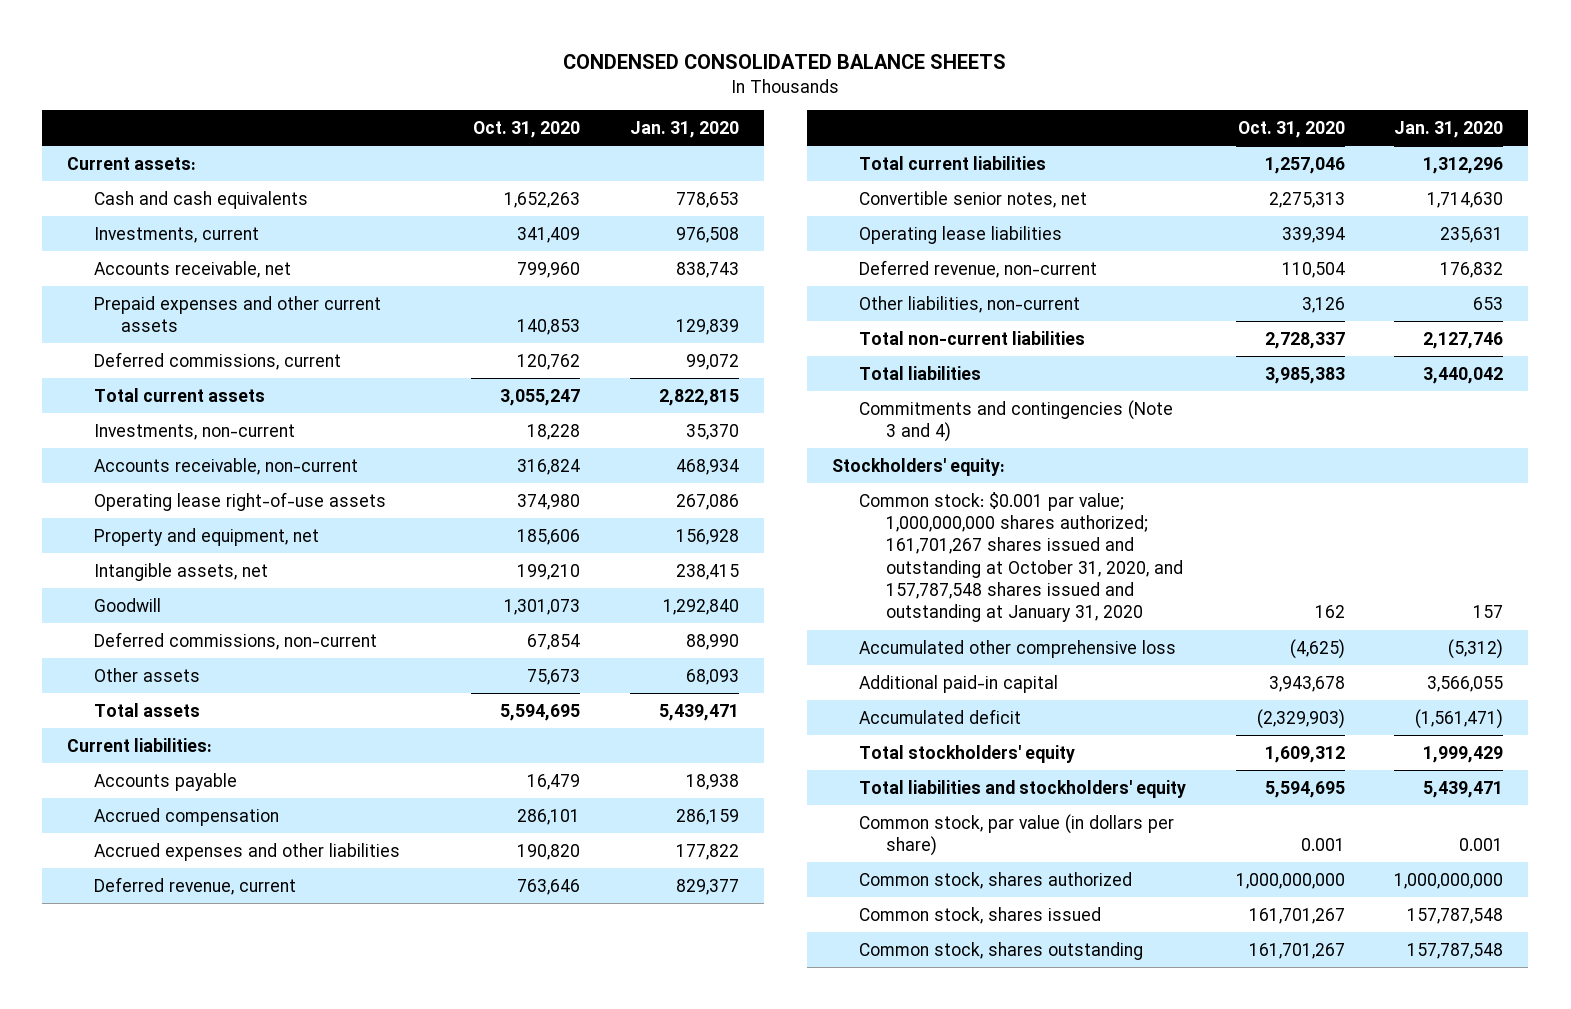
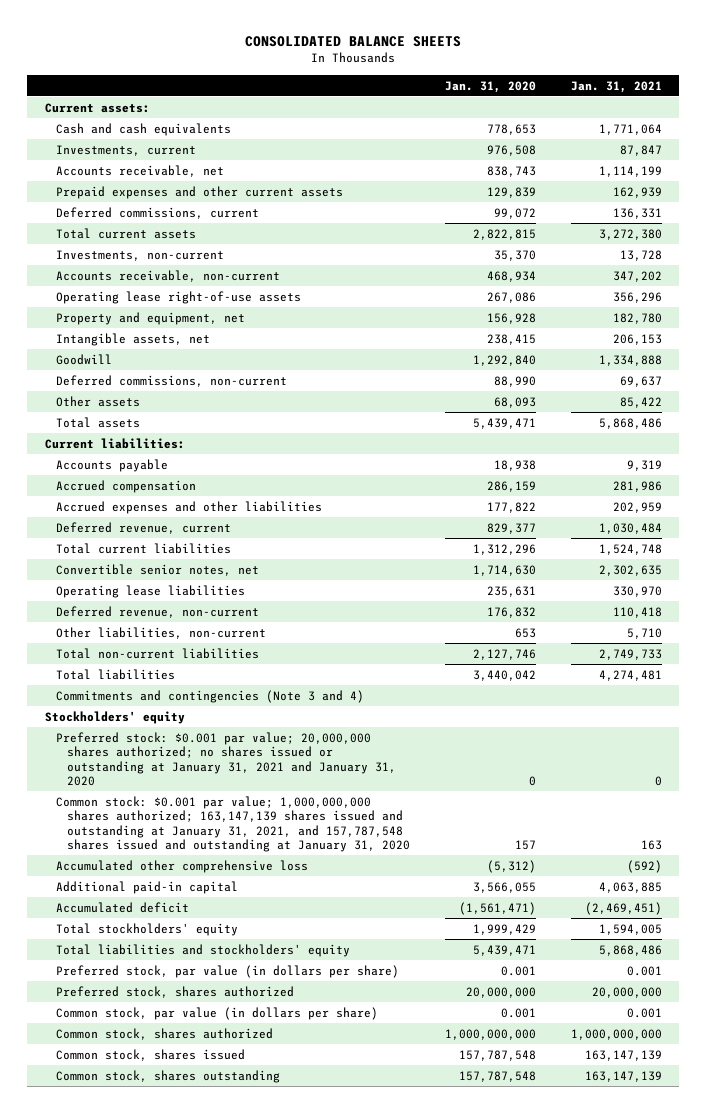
- CONDENSED CONSOLIDATED BALANCE SHEETS
+ CONSOLIDATED BALANCE SHEETS
- | Oct. 31, 2020 | Jan. 31, 2020
+ | Jan. 31, 2020 | Jan. 31, 2021
- Stockholders' equity:
- Common stock: $0.001 par value; 1,000,000,000 shares authorized; 161,701,267 shares issued and outstanding at October 31, 2020, and 157,787,548 shares issued and outstanding at January 31, 2020 | 162 | 157
+ Stockholders' equity
+ Preferred stock: $0.001 par value; 20,000,000 shares authorized; no shares issued or outstanding at January 31, 2021 and January 31, 2020 | 0 | 0
+ Common stock: $0.001 par value; 1,000,000,000 shares authorized; 163,147,139 shares issued and outstanding at January 31, 2021, and 157,787,548 shares issued and outstanding at January 31, 2020 | 157 | 163
+ Preferred stock, par value (in dollars per share) | 0.001 | 0.001
+ Preferred stock, shares authorized | 20,000,000 | 20,000,000

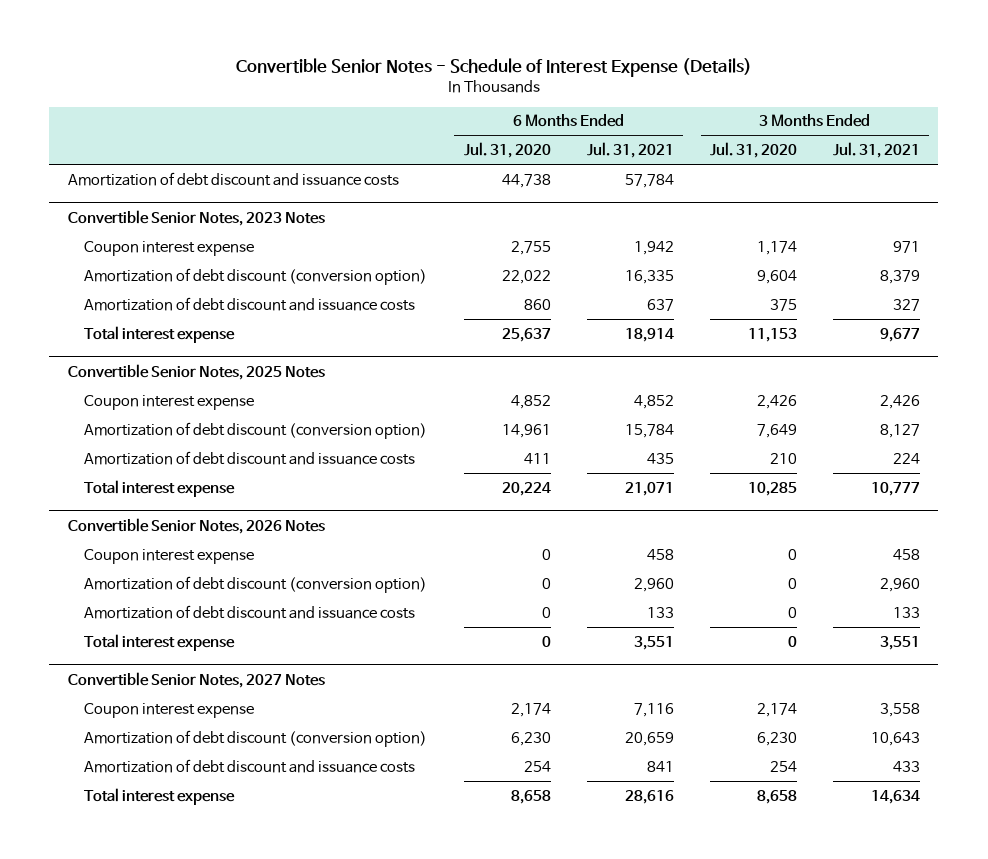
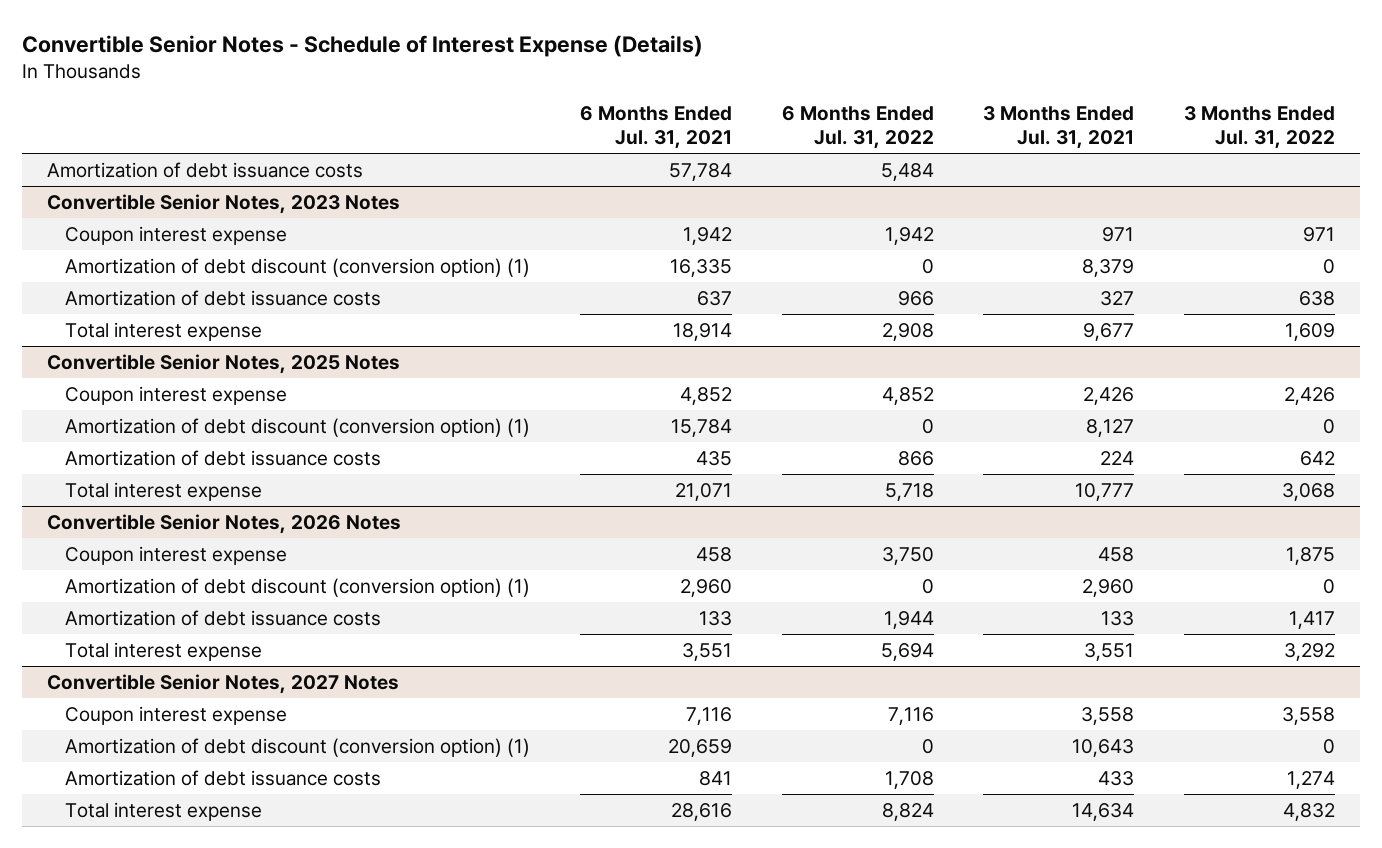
- | 6 Months Ended Jul. 31, 2020 | 6 Months Ended Jul. 31, 2021 | 3 Months Ended Jul. 31, 2020 | 3 Months Ended Jul. 31, 2021
+ | 6 Months Ended Jul. 31, 2021 | 6 Months Ended Jul. 31, 2022 | 3 Months Ended Jul. 31, 2021 | 3 Months Ended Jul. 31, 2022
- Amortization of debt discount and issuance costs | 44,738 | 57,784 | |
+ Amortization of debt issuance costs | 57,784 | 5,484 | |
@ Convertible Senior Notes, 2023 Notes
- Amortization of debt discount (conversion option) | 22,022 | 16,335 | 9,604 | 8,379
- Amortization of debt discount and issuance costs | 860 | 637 | 375 | 327
+ Amortization of debt discount (conversion option) (1) | 16,335 | 0 | 8,379 | 0
+ Amortization of debt issuance costs | 637 | 966 | 327 | 638
@ Convertible Senior Notes, 2025 Notes
- Amortization of debt discount (conversion option) | 14,961 | 15,784 | 7,649 | 8,127
- Amortization of debt discount and issuance costs | 411 | 435 | 210 | 224
+ Amortization of debt discount (conversion option) (1) | 15,784 | 0 | 8,127 | 0
+ Amortization of debt issuance costs | 435 | 866 | 224 | 642
@ Convertible Senior Notes, 2026 Notes
- Amortization of debt discount (conversion option) | 0 | 2,960 | 0 | 2,960
- Amortization of debt discount and issuance costs | 0 | 133 | 0 | 133
+ Amortization of debt discount (conversion option) (1) | 2,960 | 0 | 2,960 | 0
+ Amortization of debt issuance costs | 133 | 1,944 | 133 | 1,417
@ Convertible Senior Notes, 2027 Notes
- Amortization of debt discount (conversion option) | 6,230 | 20,659 | 6,230 | 10,643
- Amortization of debt discount and issuance costs | 254 | 841 | 254 | 433
+ Amortization of debt discount (conversion option) (1) | 20,659 | 0 | 10,643 | 0
+ Amortization of debt issuance costs | 841 | 1,708 | 433 | 1,274

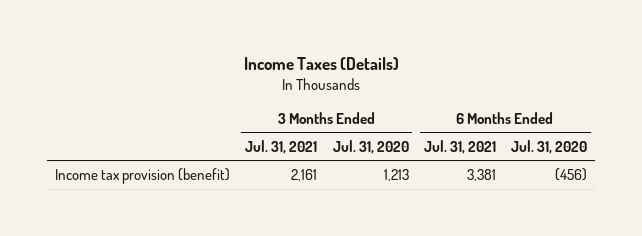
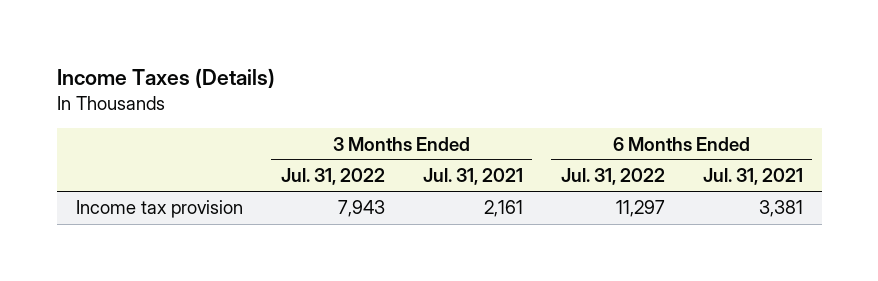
- | 3 Months Ended Jul. 31, 2021 | 3 Months Ended Jul. 31, 2020 | 6 Months Ended Jul. 31, 2021 | 6 Months Ended Jul. 31, 2020
+ | 3 Months Ended Jul. 31, 2022 | 3 Months Ended Jul. 31, 2021 | 6 Months Ended Jul. 31, 2022 | 6 Months Ended Jul. 31, 2021
- Income tax provision (benefit) | 2,161 | 1,213 | 3,381 | (456)
+ Income tax provision | 7,943 | 2,161 | 11,297 | 3,381

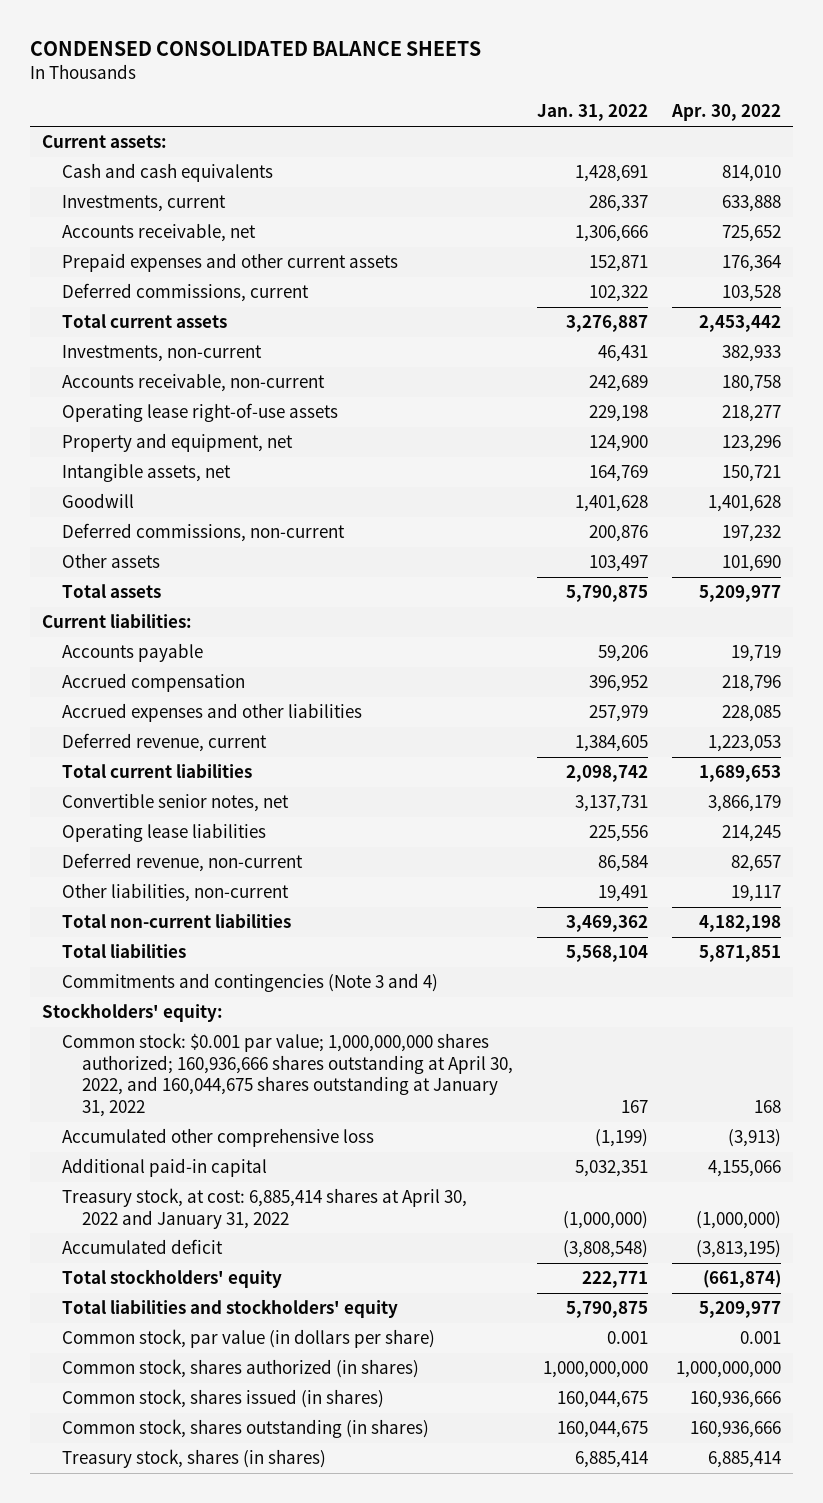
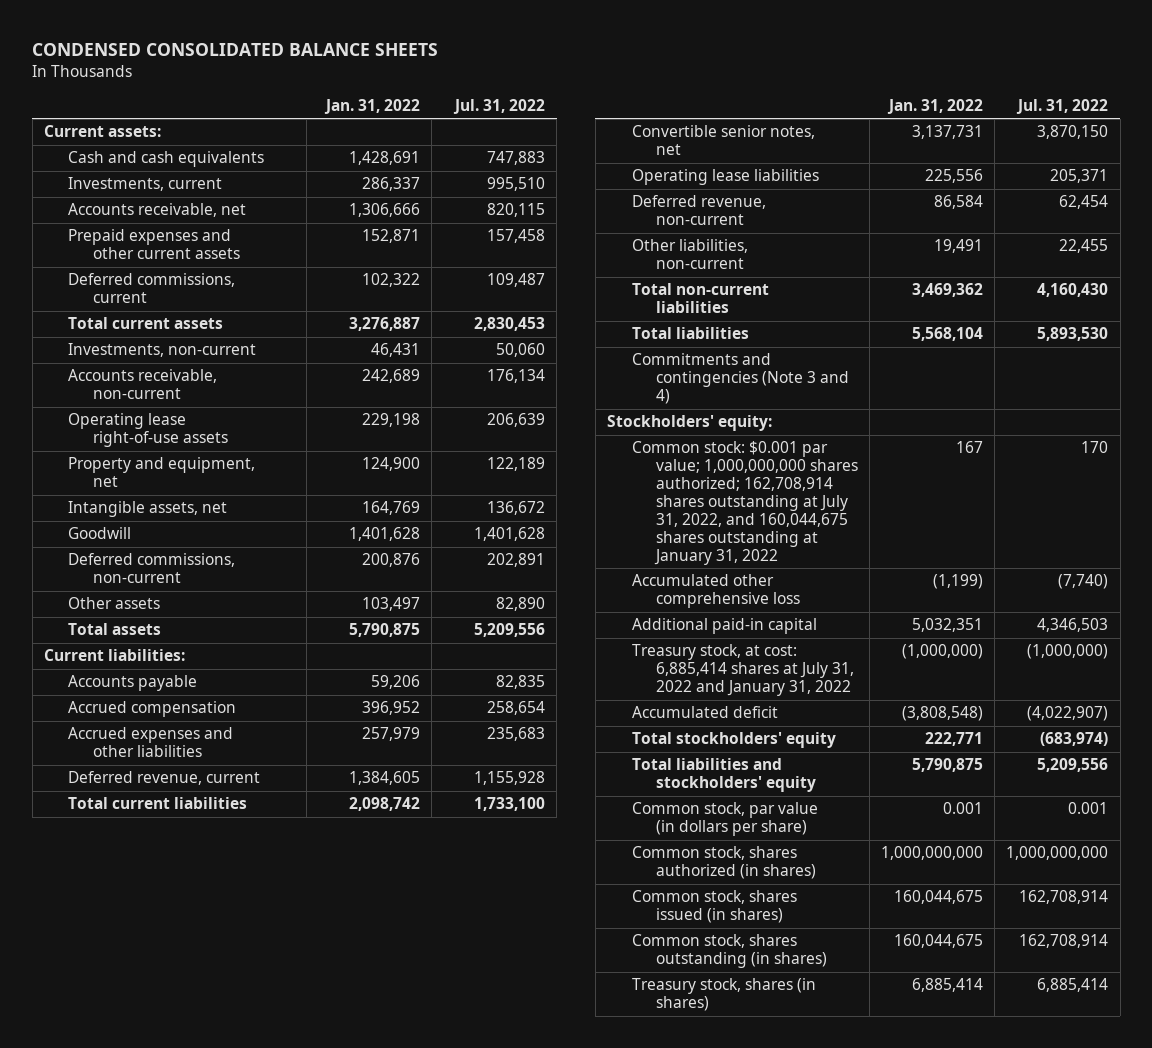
- | Jan. 31, 2022 | Apr. 30, 2022
+ | Jan. 31, 2022 | Jul. 31, 2022
- Common stock: $0.001 par value; 1,000,000,000 shares authorized; 160,936,666 shares outstanding at April 30, 2022, and 160,044,675 shares outstanding at January 31, 2022 | 167 | 168
+ Common stock: $0.001 par value; 1,000,000,000 shares authorized; 162,708,914 shares outstanding at July 31, 2022, and 160,044,675 shares outstanding at January 31, 2022 | 167 | 170
- Treasury stock, at cost: 6,885,414 shares at April 30, 2022 and January 31, 2022 | (1,000,000) | (1,000,000)
+ Treasury stock, at cost: 6,885,414 shares at July 31, 2022 and January 31, 2022 | (1,000,000) | (1,000,000)

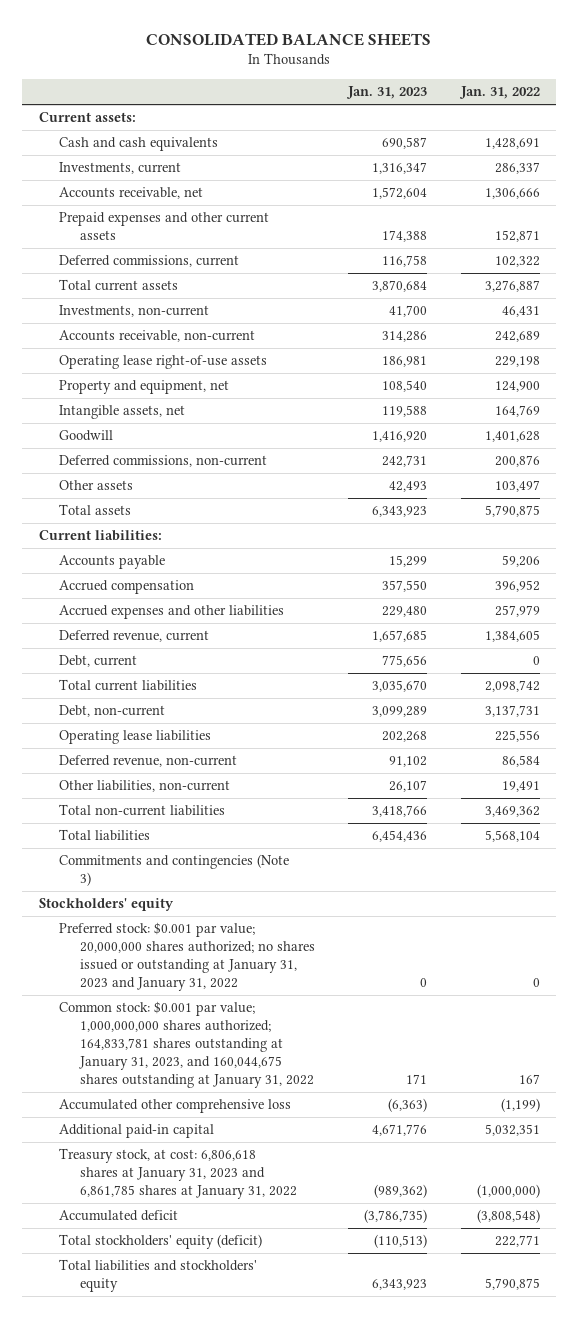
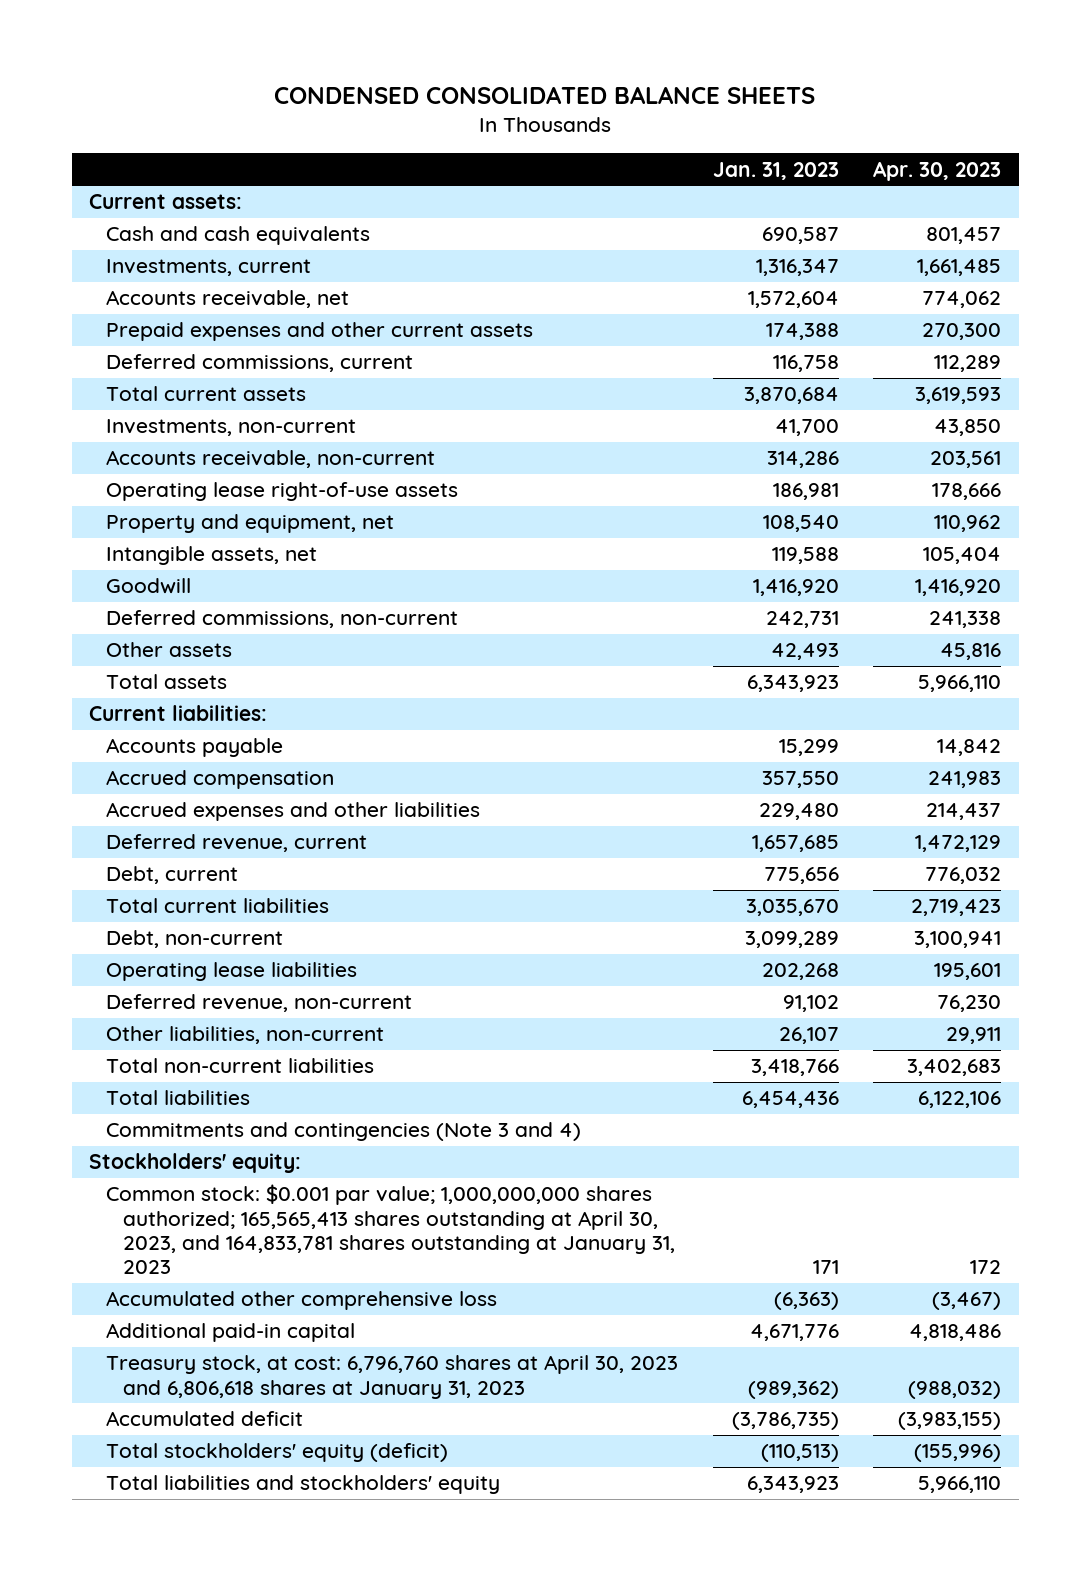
- CONSOLIDATED BALANCE SHEETS
+ CONDENSED CONSOLIDATED BALANCE SHEETS
- | Jan. 31, 2023 | Jan. 31, 2022
+ | Jan. 31, 2023 | Apr. 30, 2023
- Commitments and contingencies (Note 3)
- Stockholders' equity
- Preferred stock: $0.001 par value; 20,000,000 shares authorized; no shares issued or outstanding at January 31, 2023 and January 31, 2022 | 0 | 0
- Common stock: $0.001 par value; 1,000,000,000 shares authorized; 164,833,781 shares outstanding at January 31, 2023, and 160,044,675 shares outstanding at January 31, 2022 | 171 | 167
+ Commitments and contingencies (Note 3 and 4)
+ Stockholders' equity:
+ Common stock: $0.001 par value; 1,000,000,000 shares authorized; 165,565,413 shares outstanding at April 30, 2023, and 164,833,781 shares outstanding at January 31, 2023 | 171 | 172
- Treasury stock, at cost: 6,806,618 shares at January 31, 2023 and 6,861,785 shares at January 31, 2022 | (989,362) | (1,000,000)
+ Treasury stock, at cost: 6,796,760 shares at April 30, 2023 and 6,806,618 shares at January 31, 2023 | (989,362) | (988,032)

